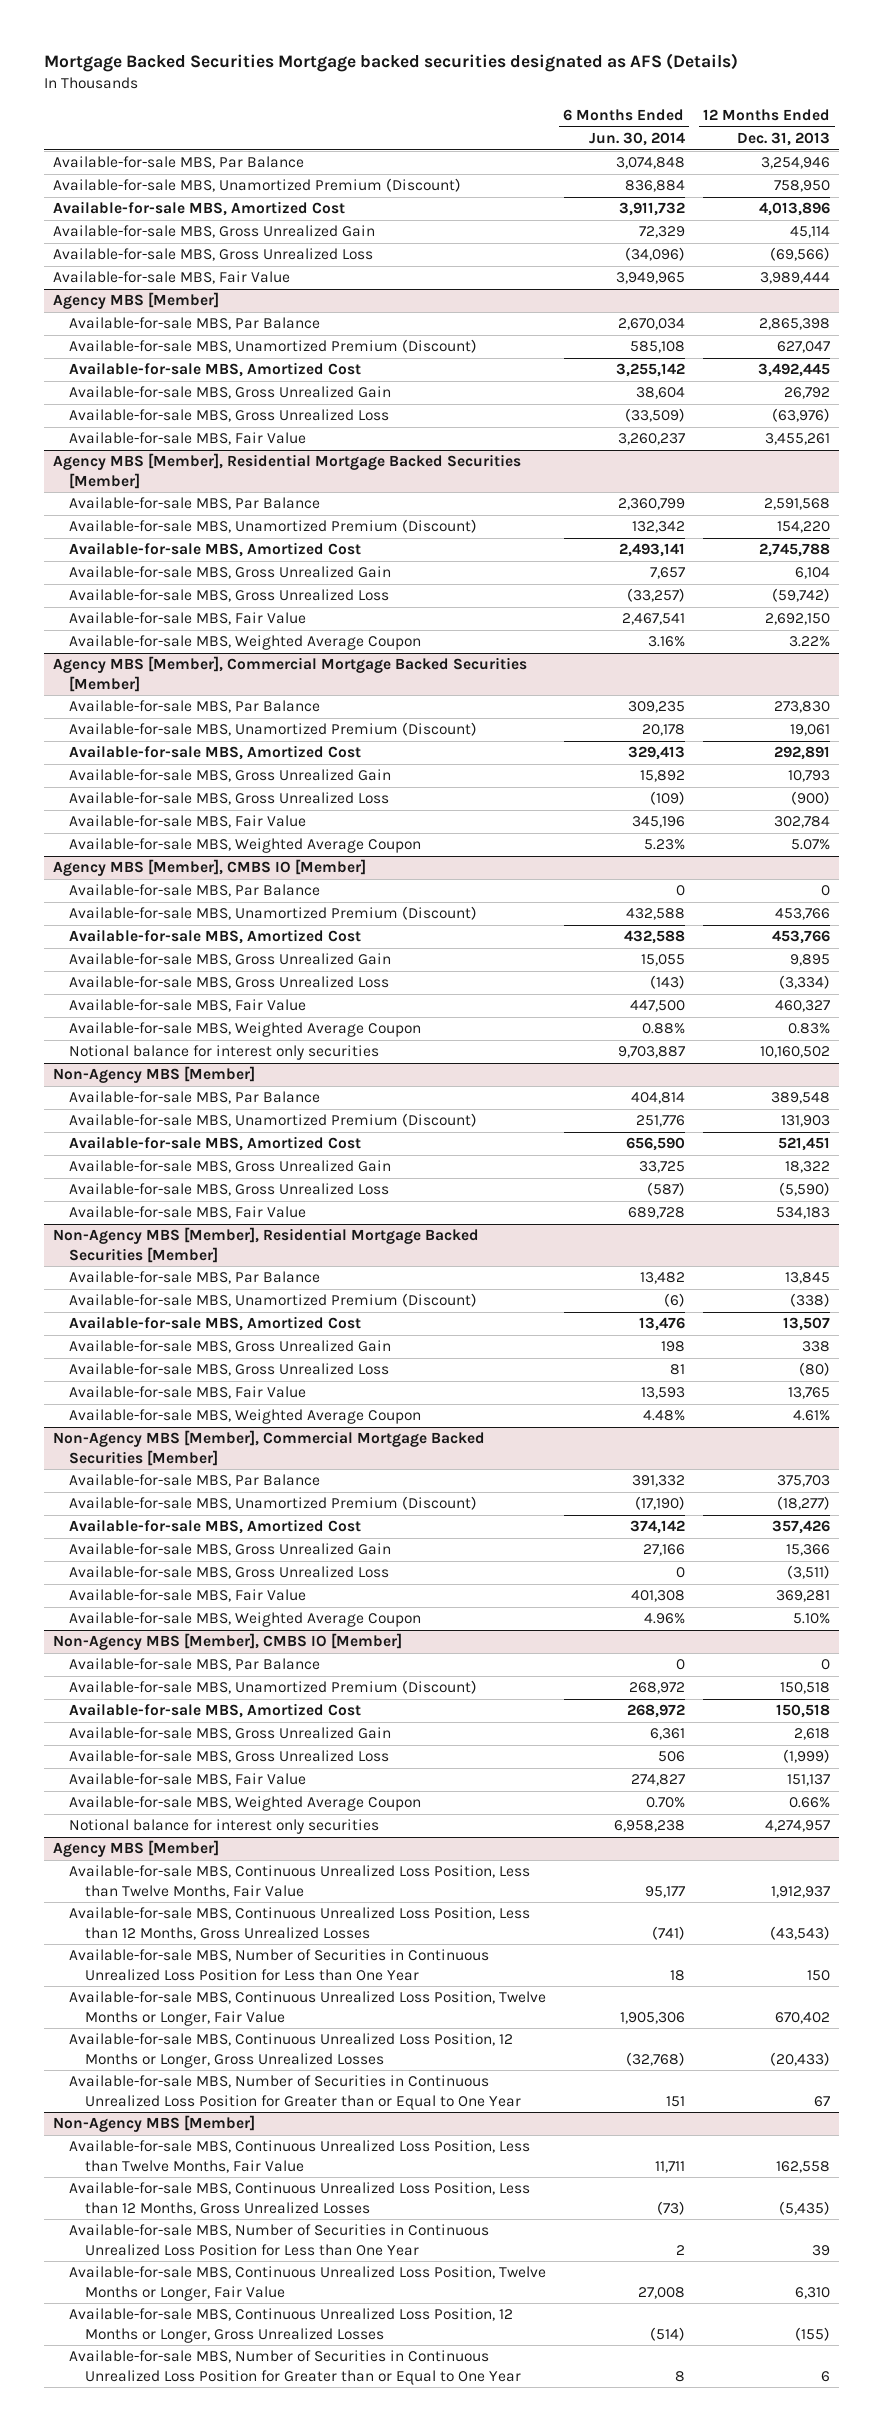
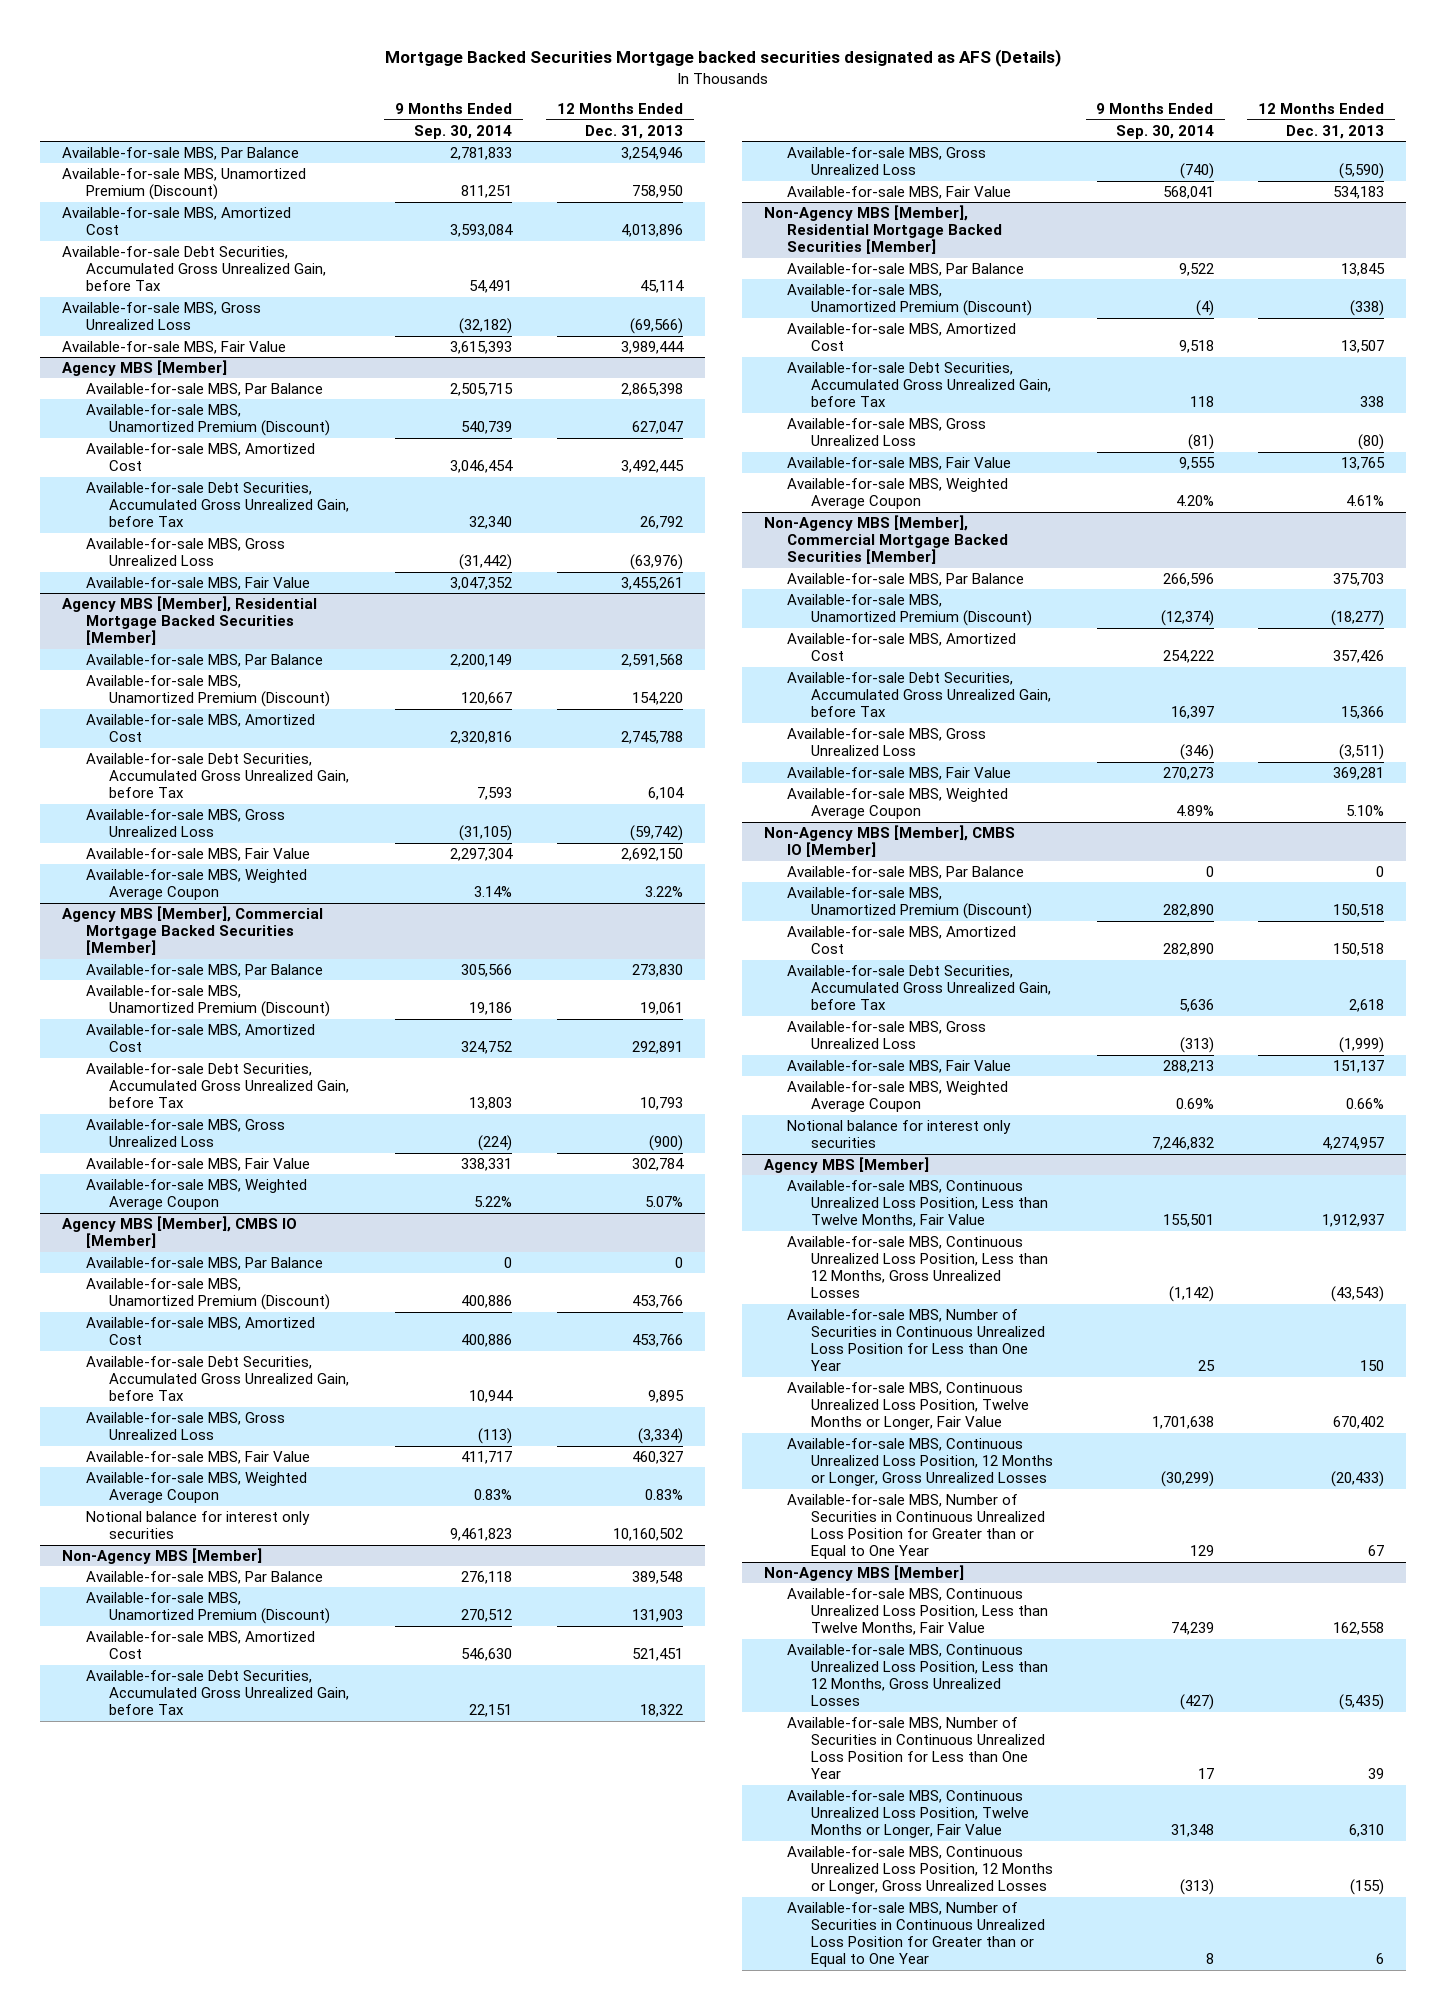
- | 6 Months Ended Jun. 30, 2014 | 12 Months Ended Dec. 31, 2013
+ | 9 Months Ended Sep. 30, 2014 | 12 Months Ended Dec. 31, 2013
- Available-for-sale MBS, Gross Unrealized Gain | 72,329 | 45,114
+ Available-for-sale Debt Securities, Accumulated Gross Unrealized Gain, before Tax | 54,491 | 45,114
@ Agency MBS [Member]
- Available-for-sale MBS, Gross Unrealized Gain | 38,604 | 26,792
+ Available-for-sale Debt Securities, Accumulated Gross Unrealized Gain, before Tax | 32,340 | 26,792
@ Agency MBS [Member], Residential Mortgage Backed Securities [Member]
- Available-for-sale MBS, Gross Unrealized Gain | 7,657 | 6,104
+ Available-for-sale Debt Securities, Accumulated Gross Unrealized Gain, before Tax | 7,593 | 6,104
@ Agency MBS [Member], Commercial Mortgage Backed Securities [Member]
- Available-for-sale MBS, Gross Unrealized Gain | 15,892 | 10,793
+ Available-for-sale Debt Securities, Accumulated Gross Unrealized Gain, before Tax | 13,803 | 10,793
@ Agency MBS [Member], CMBS IO [Member]
- Available-for-sale MBS, Gross Unrealized Gain | 15,055 | 9,895
+ Available-for-sale Debt Securities, Accumulated Gross Unrealized Gain, before Tax | 10,944 | 9,895
@ Non-Agency MBS [Member]
- Available-for-sale MBS, Gross Unrealized Gain | 33,725 | 18,322
+ Available-for-sale Debt Securities, Accumulated Gross Unrealized Gain, before Tax | 22,151 | 18,322
@ Non-Agency MBS [Member], Residential Mortgage Backed Securities [Member]
- Available-for-sale MBS, Gross Unrealized Gain | 198 | 338
+ Available-for-sale Debt Securities, Accumulated Gross Unrealized Gain, before Tax | 118 | 338
@ Non-Agency MBS [Member], Commercial Mortgage Backed Securities [Member]
- Available-for-sale MBS, Gross Unrealized Gain | 27,166 | 15,366
+ Available-for-sale Debt Securities, Accumulated Gross Unrealized Gain, before Tax | 16,397 | 15,366
@ Non-Agency MBS [Member], CMBS IO [Member]
- Available-for-sale MBS, Gross Unrealized Gain | 6,361 | 2,618
+ Available-for-sale Debt Securities, Accumulated Gross Unrealized Gain, before Tax | 5,636 | 2,618

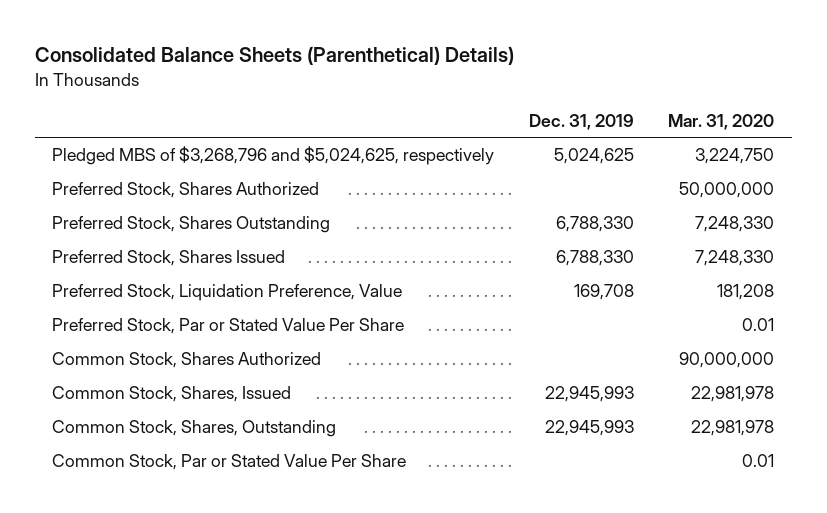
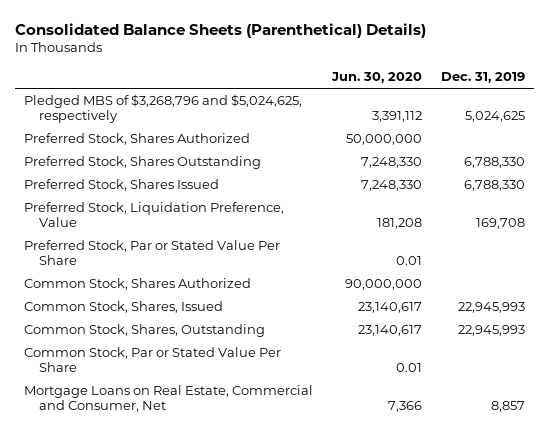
- | Dec. 31, 2019 | Mar. 31, 2020
+ | Jun. 30, 2020 | Dec. 31, 2019
+ Mortgage Loans on Real Estate, Commercial and Consumer, Net | 7,366 | 8,857

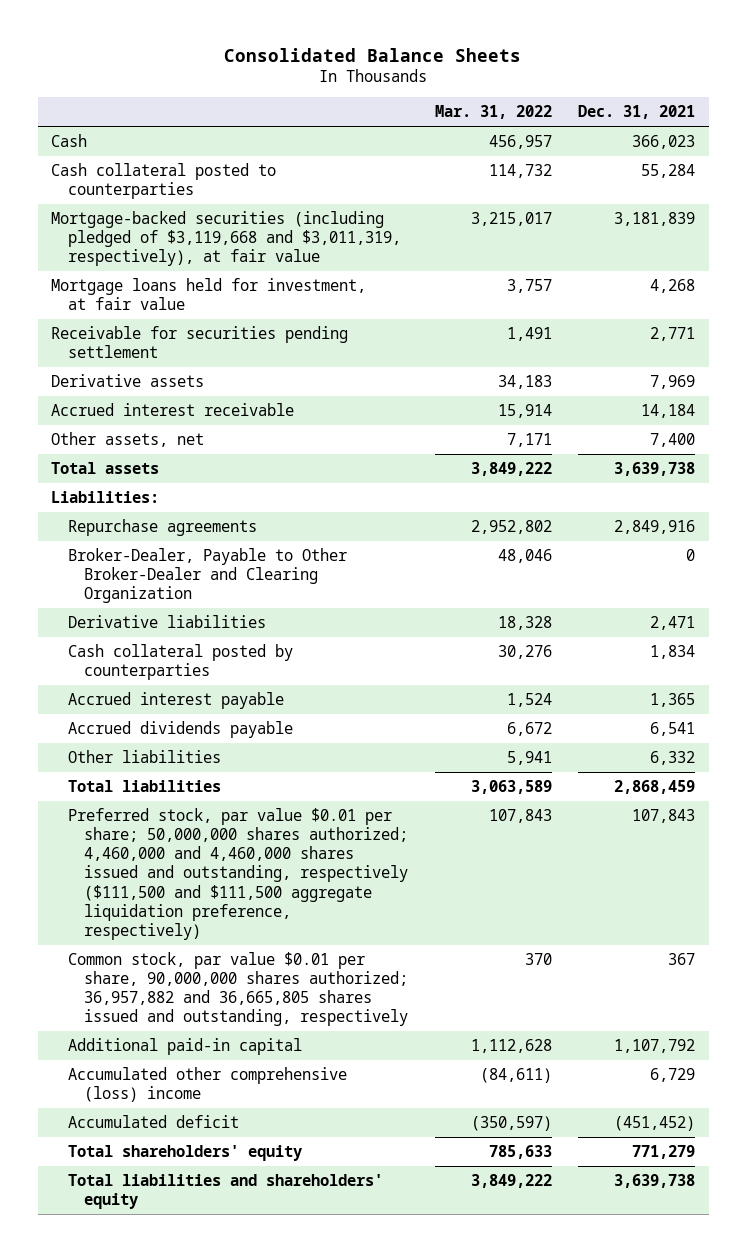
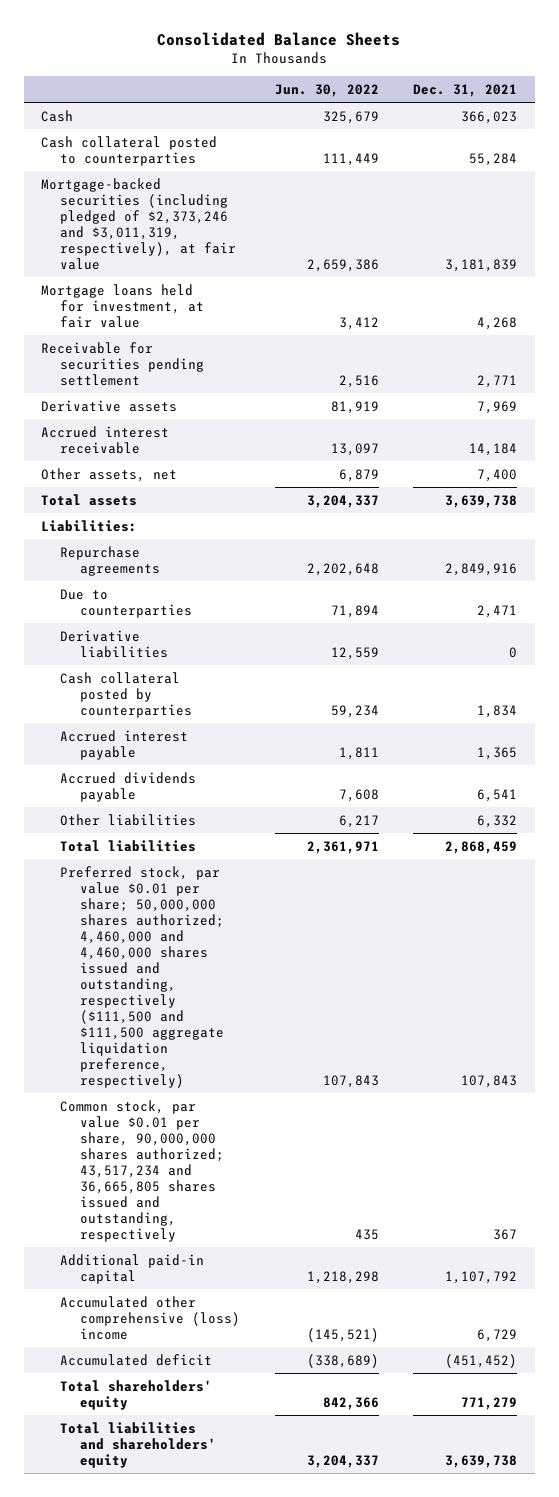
- | Mar. 31, 2022 | Dec. 31, 2021
+ | Jun. 30, 2022 | Dec. 31, 2021
- Mortgage-backed securities (including pledged of $3,119,668 and $3,011,319, respectively), at fair value | 3,215,017 | 3,181,839
+ Mortgage-backed securities (including pledged of $2,373,246 and $3,011,319, respectively), at fair value | 2,659,386 | 3,181,839
- Broker-Dealer, Payable to Other Broker-Dealer and Clearing Organization | 48,046 | 0
- Derivative liabilities | 18,328 | 2,471
+ Due to counterparties | 71,894 | 2,471
+ Derivative liabilities | 12,559 | 0
- Common stock, par value $0.01 per share, 90,000,000 shares authorized; 36,957,882 and 36,665,805 shares issued and outstanding, respectively | 370 | 367
+ Common stock, par value $0.01 per share, 90,000,000 shares authorized; 43,517,234 and 36,665,805 shares issued and outstanding, respectively | 435 | 367

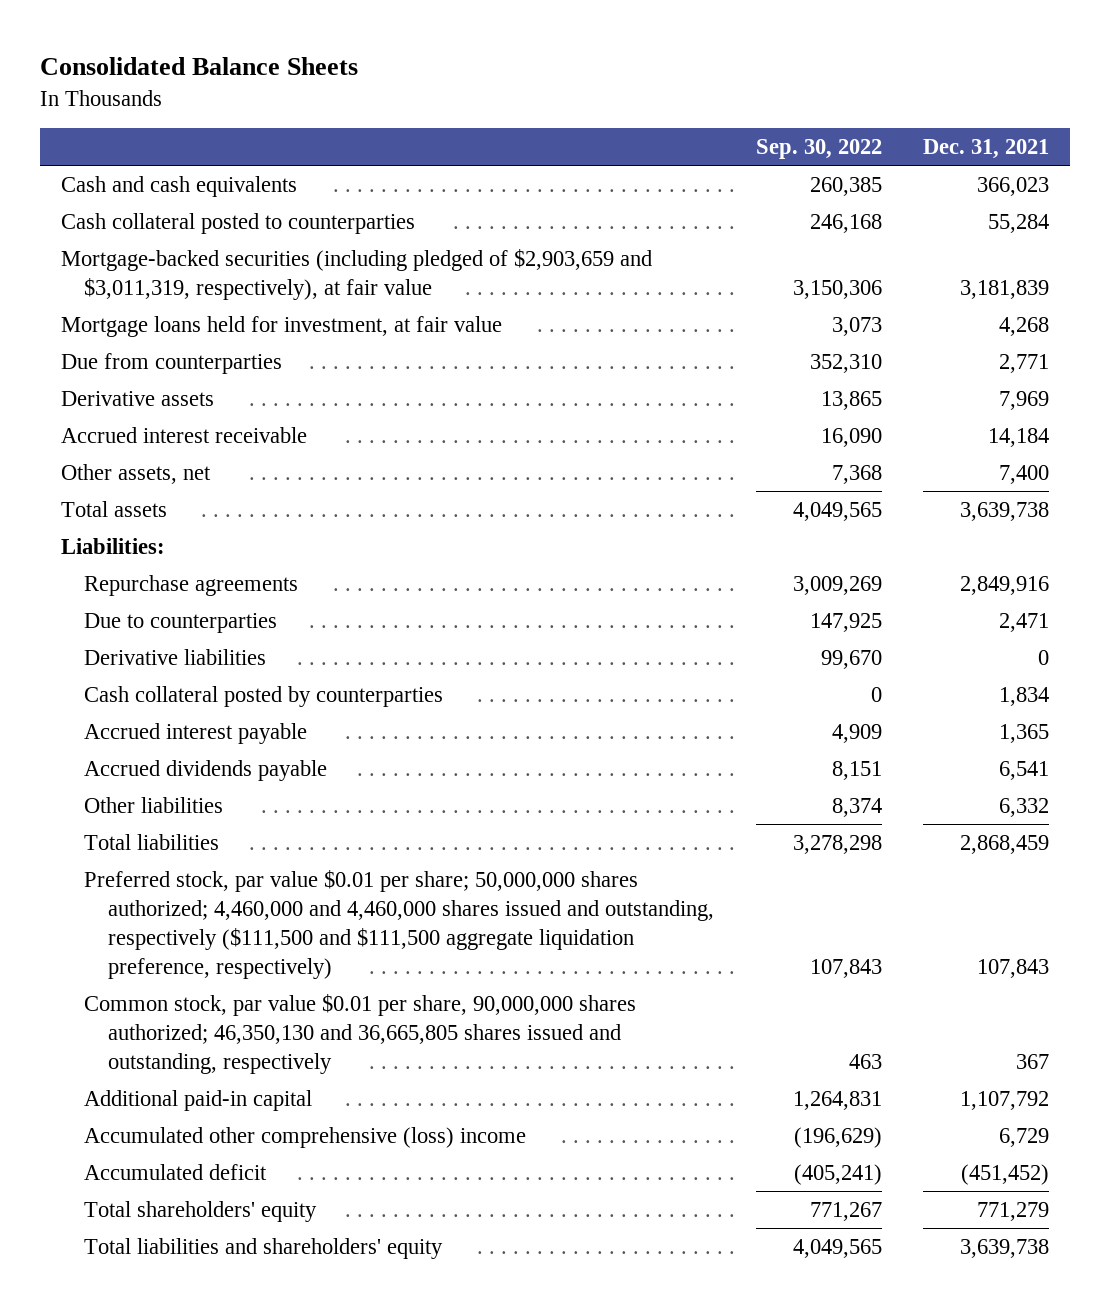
- | Jun. 30, 2022 | Dec. 31, 2021
+ | Sep. 30, 2022 | Dec. 31, 2021
- Cash | 325,679 | 366,023
+ Cash and cash equivalents | 260,385 | 366,023
- Mortgage-backed securities (including pledged of $2,373,246 and $3,011,319, respectively), at fair value | 2,659,386 | 3,181,839
+ Mortgage-backed securities (including pledged of $2,903,659 and $3,011,319, respectively), at fair value | 3,150,306 | 3,181,839
- Receivable for securities pending settlement | 2,516 | 2,771
+ Due from counterparties | 352,310 | 2,771
- Common stock, par value $0.01 per share, 90,000,000 shares authorized; 43,517,234 and 36,665,805 shares issued and outstanding, respectively | 435 | 367
+ Common stock, par value $0.01 per share, 90,000,000 shares authorized; 46,350,130 and 36,665,805 shares issued and outstanding, respectively | 463 | 367

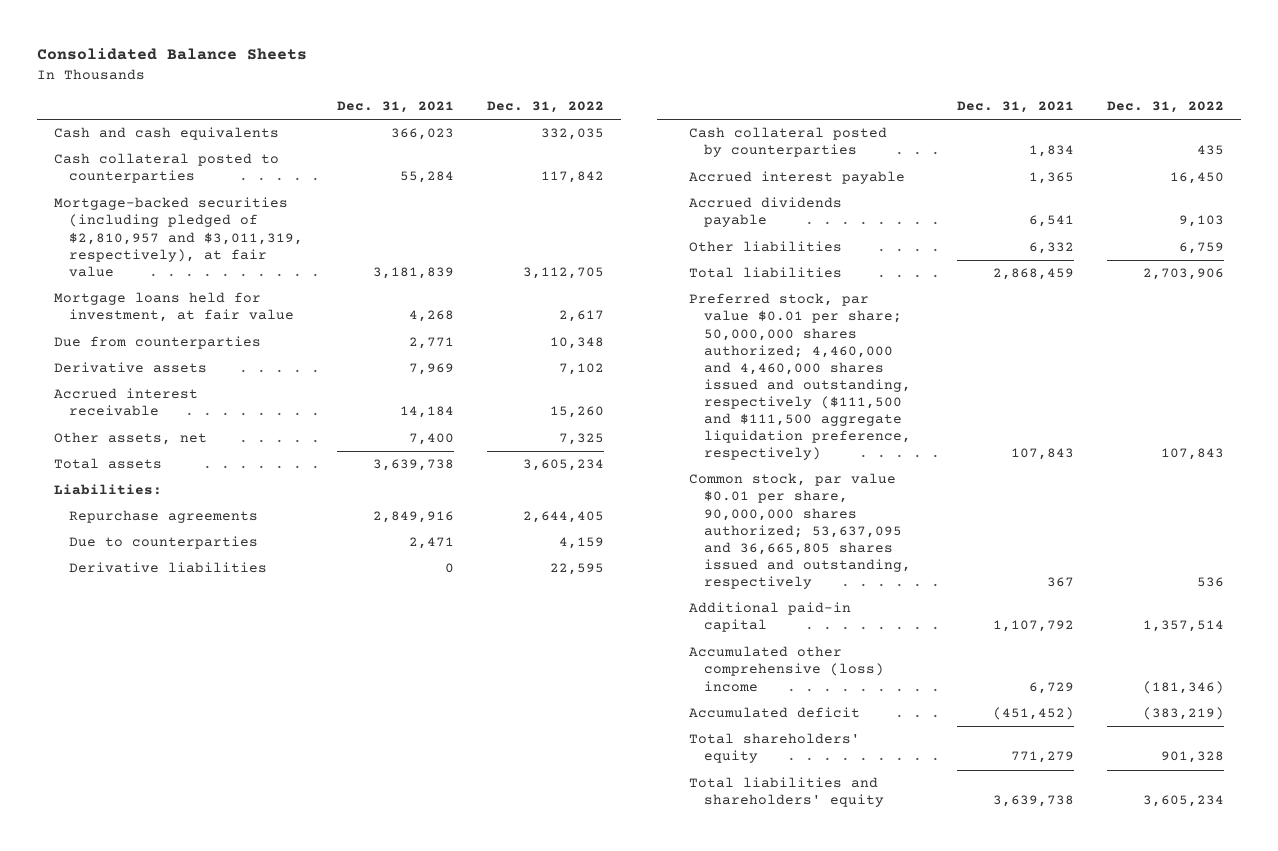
- | Sep. 30, 2022 | Dec. 31, 2021
+ | Dec. 31, 2021 | Dec. 31, 2022
- Mortgage-backed securities (including pledged of $2,903,659 and $3,011,319, respectively), at fair value | 3,150,306 | 3,181,839
+ Mortgage-backed securities (including pledged of $2,810,957 and $3,011,319, respectively), at fair value | 3,181,839 | 3,112,705
- Common stock, par value $0.01 per share, 90,000,000 shares authorized; 46,350,130 and 36,665,805 shares issued and outstanding, respectively | 463 | 367
+ Common stock, par value $0.01 per share, 90,000,000 shares authorized; 53,637,095 and 36,665,805 shares issued and outstanding, respectively | 367 | 536

